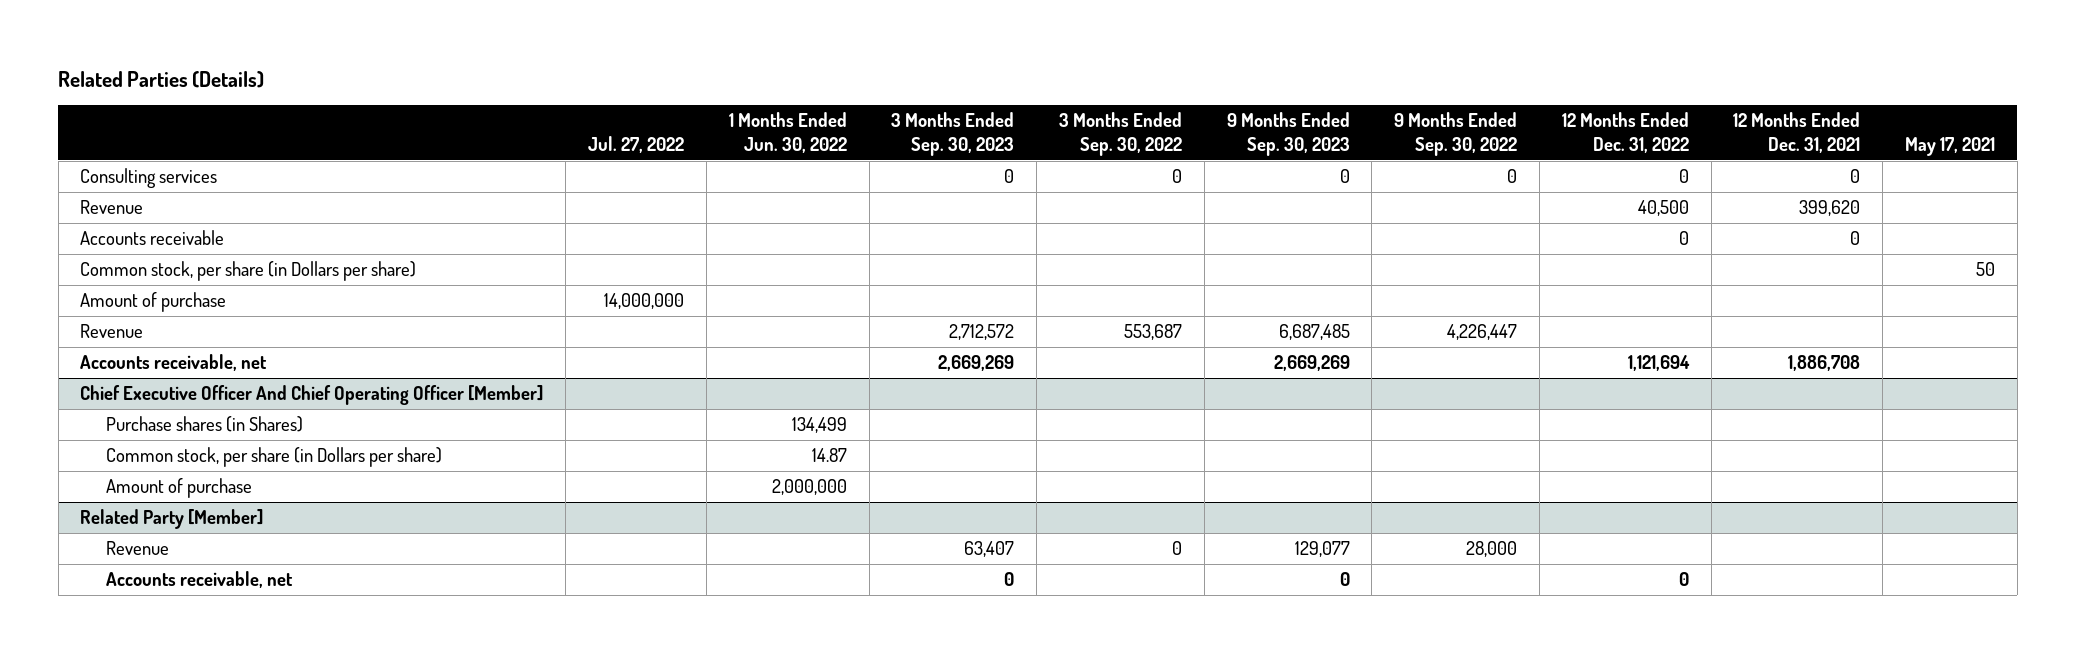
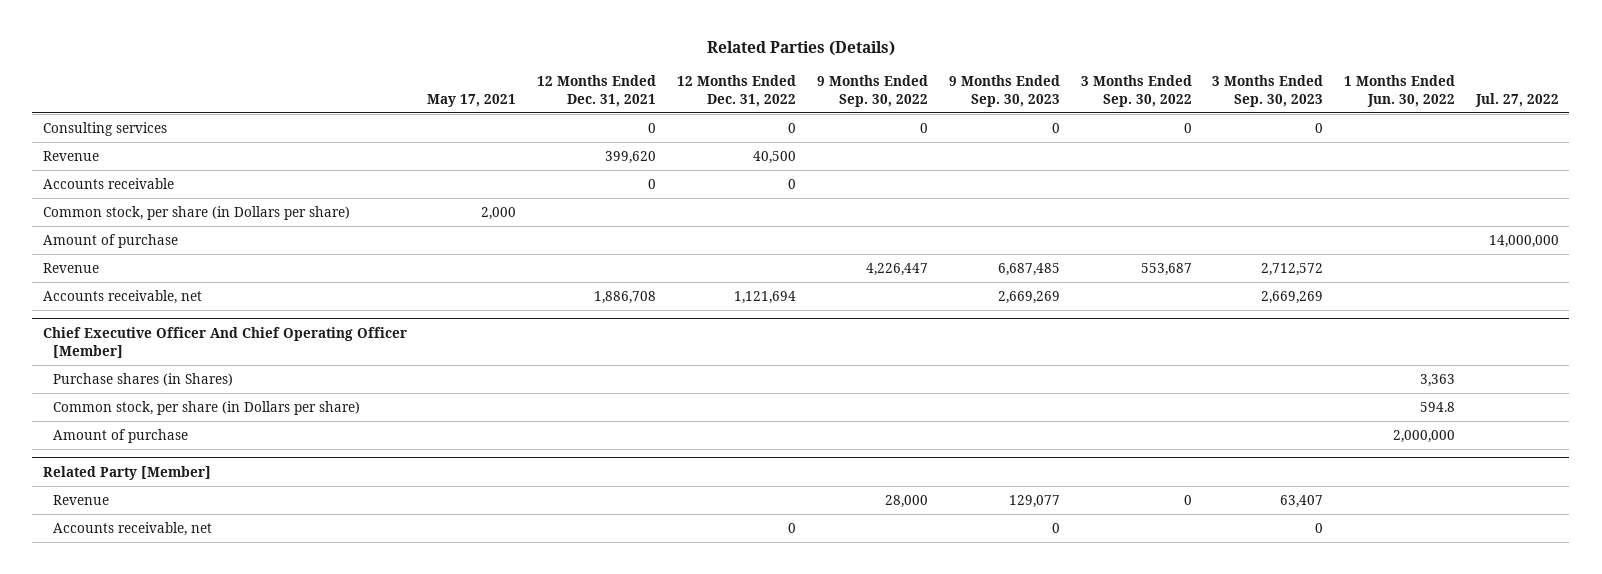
- | Jul. 27, 2022 | 1 Months Ended Jun. 30, 2022 | 3 Months Ended Sep. 30, 2023 | 3 Months Ended Sep. 30, 2022 | 9 Months Ended Sep. 30, 2023 | 9 Months Ended Sep. 30, 2022 | 12 Months Ended Dec. 31, 2022 | 12 Months Ended Dec. 31, 2021 | May 17, 2021
+ | May 17, 2021 | 12 Months Ended Dec. 31, 2021 | 12 Months Ended Dec. 31, 2022 | 9 Months Ended Sep. 30, 2022 | 9 Months Ended Sep. 30, 2023 | 3 Months Ended Sep. 30, 2022 | 3 Months Ended Sep. 30, 2023 | 1 Months Ended Jun. 30, 2022 | Jul. 27, 2022
- Common stock, per share (in Dollars per share) | | | | | | | | | 50
+ Common stock, per share (in Dollars per share) | 2,000 | | | | | | | |
@ Chief Executive Officer And Chief Operating Officer [Member]
- Purchase shares (in Shares) | | 134,499 | | | | | | |
- Common stock, per share (in Dollars per share) | | 14.87 | | | | | | |
+ Purchase shares (in Shares) | | | | | | | | 3,363 |
+ Common stock, per share (in Dollars per share) | | | | | | | | 594.8 |

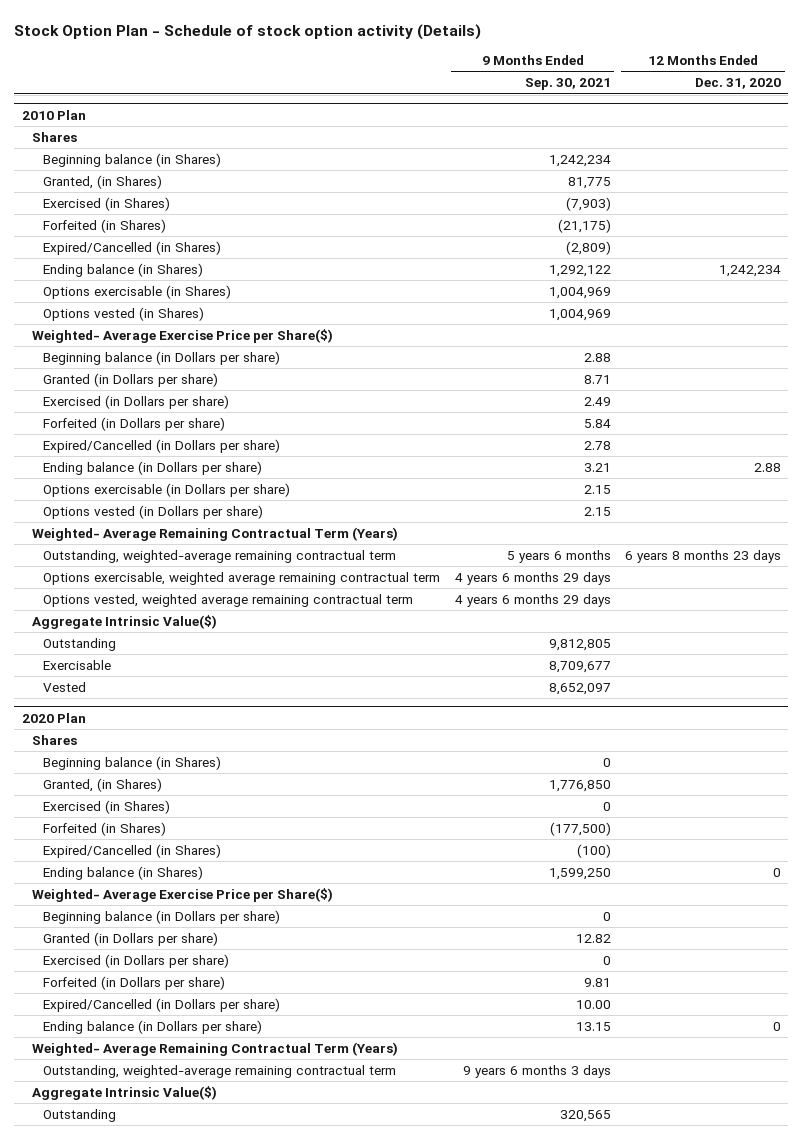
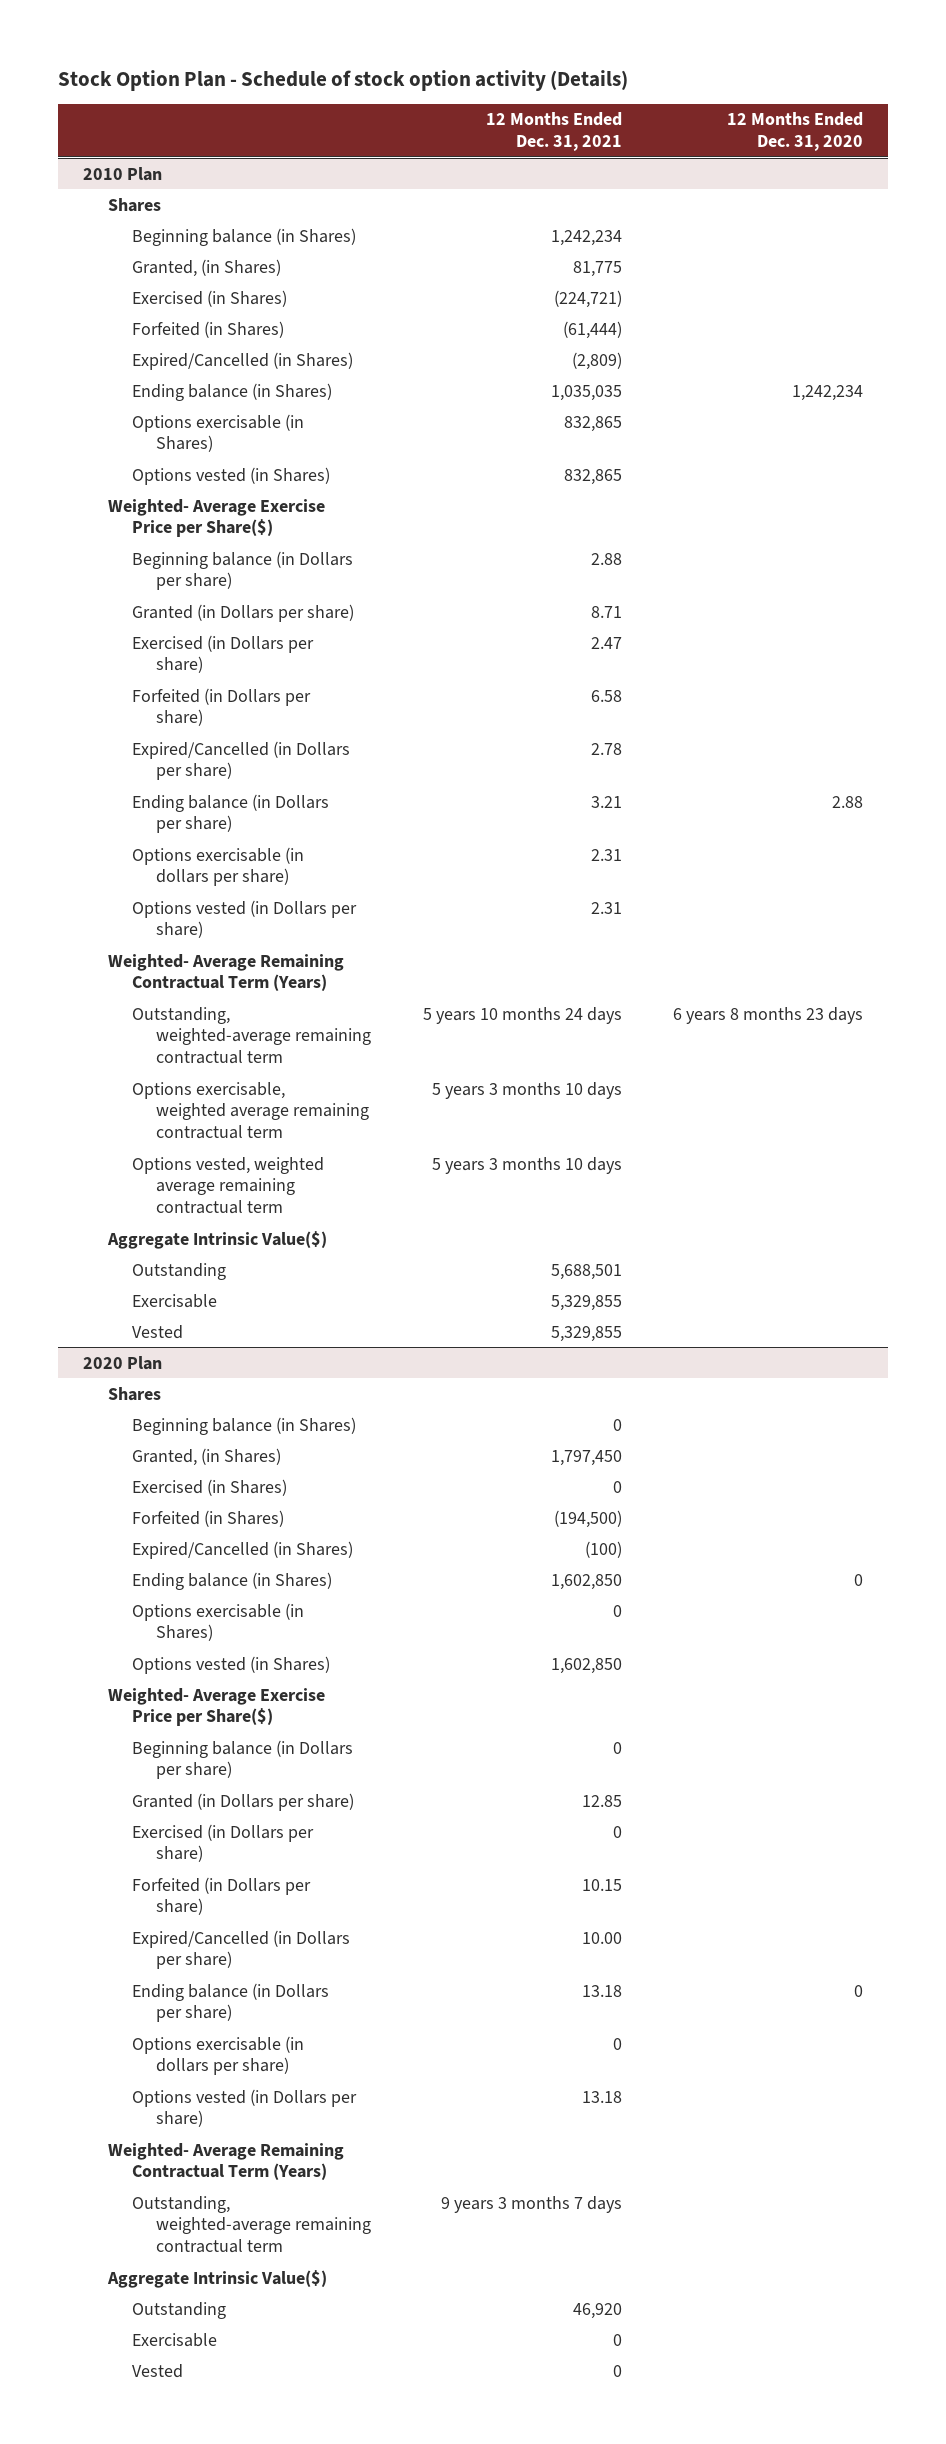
- | 9 Months Ended Sep. 30, 2021 | 12 Months Ended Dec. 31, 2020
+ | 12 Months Ended Dec. 31, 2021 | 12 Months Ended Dec. 31, 2020
@ 2010 Plan
- Options exercisable (in Dollars per share) | 2.15 |
+ Options exercisable (in dollars per share) | 2.31 |
@ 2020 Plan
+ Options exercisable (in Shares) | 0 |
+ Options vested (in Shares) | 1,602,850 |
+ Options exercisable (in dollars per share) | 0 |
+ Options vested (in Dollars per share) | 13.18 |
+ Exercisable | 0 |
+ Vested | 0 |

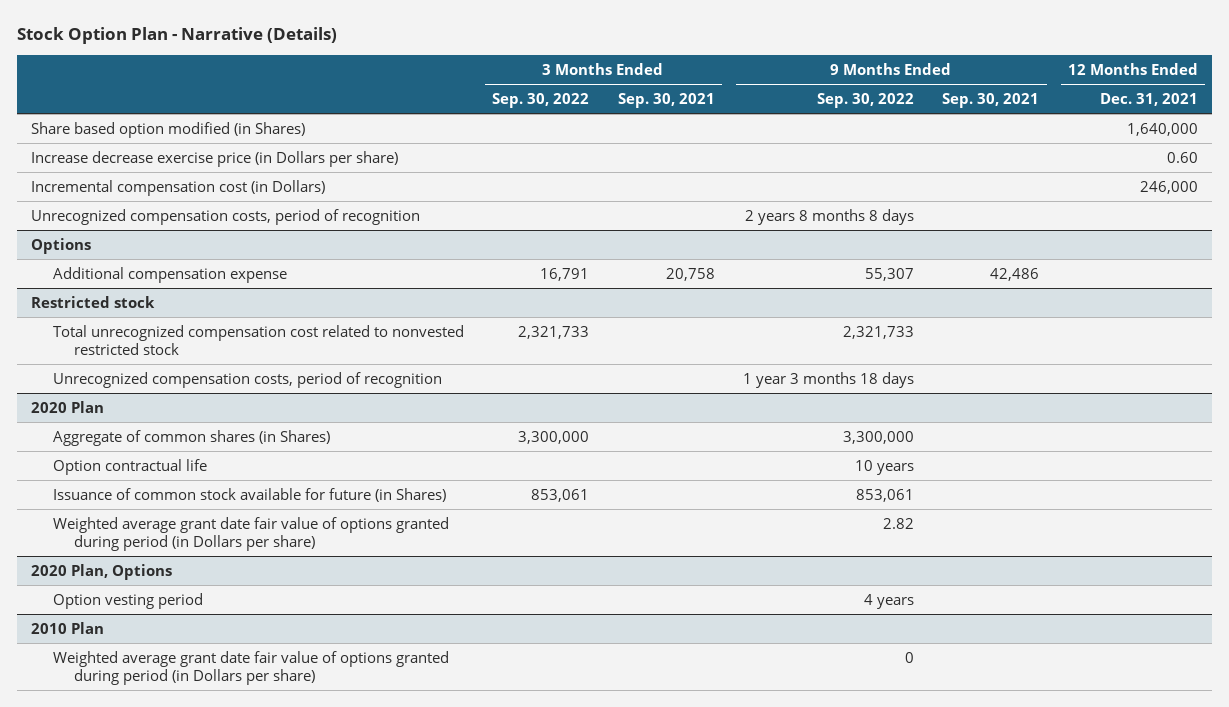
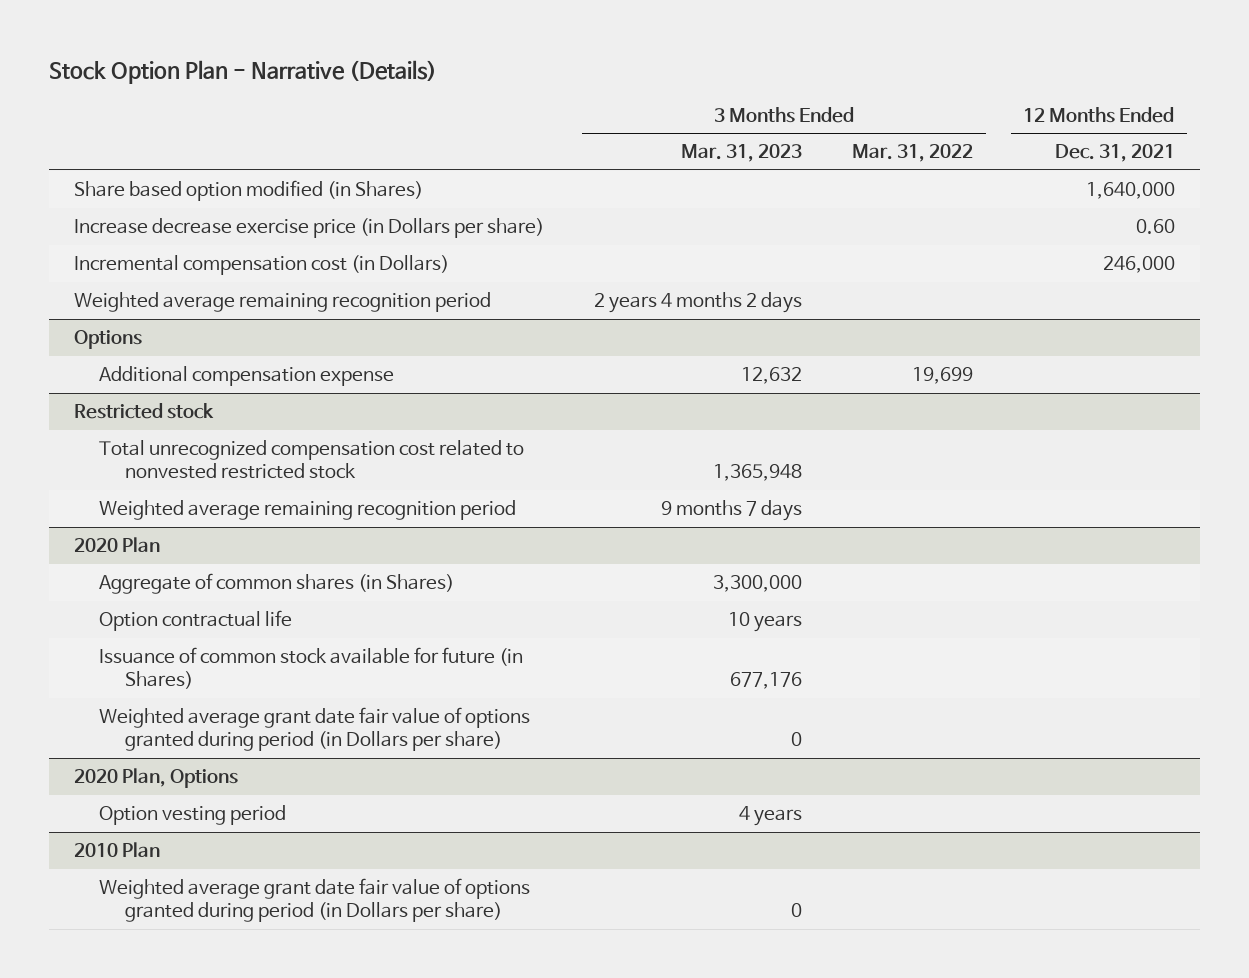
- | 3 Months Ended Sep. 30, 2022 | 3 Months Ended Sep. 30, 2021 | 9 Months Ended Sep. 30, 2022 | 9 Months Ended Sep. 30, 2021 | 12 Months Ended Dec. 31, 2021
+ | 3 Months Ended Mar. 31, 2023 | 3 Months Ended Mar. 31, 2022 | 12 Months Ended Dec. 31, 2021
- Unrecognized compensation costs, period of recognition | | | 2 years 8 months 8 days | |
+ Weighted average remaining recognition period | 2 years 4 months 2 days | |
@ Restricted stock
- Unrecognized compensation costs, period of recognition | | | 1 year 3 months 18 days | |
+ Weighted average remaining recognition period | 9 months 7 days | |

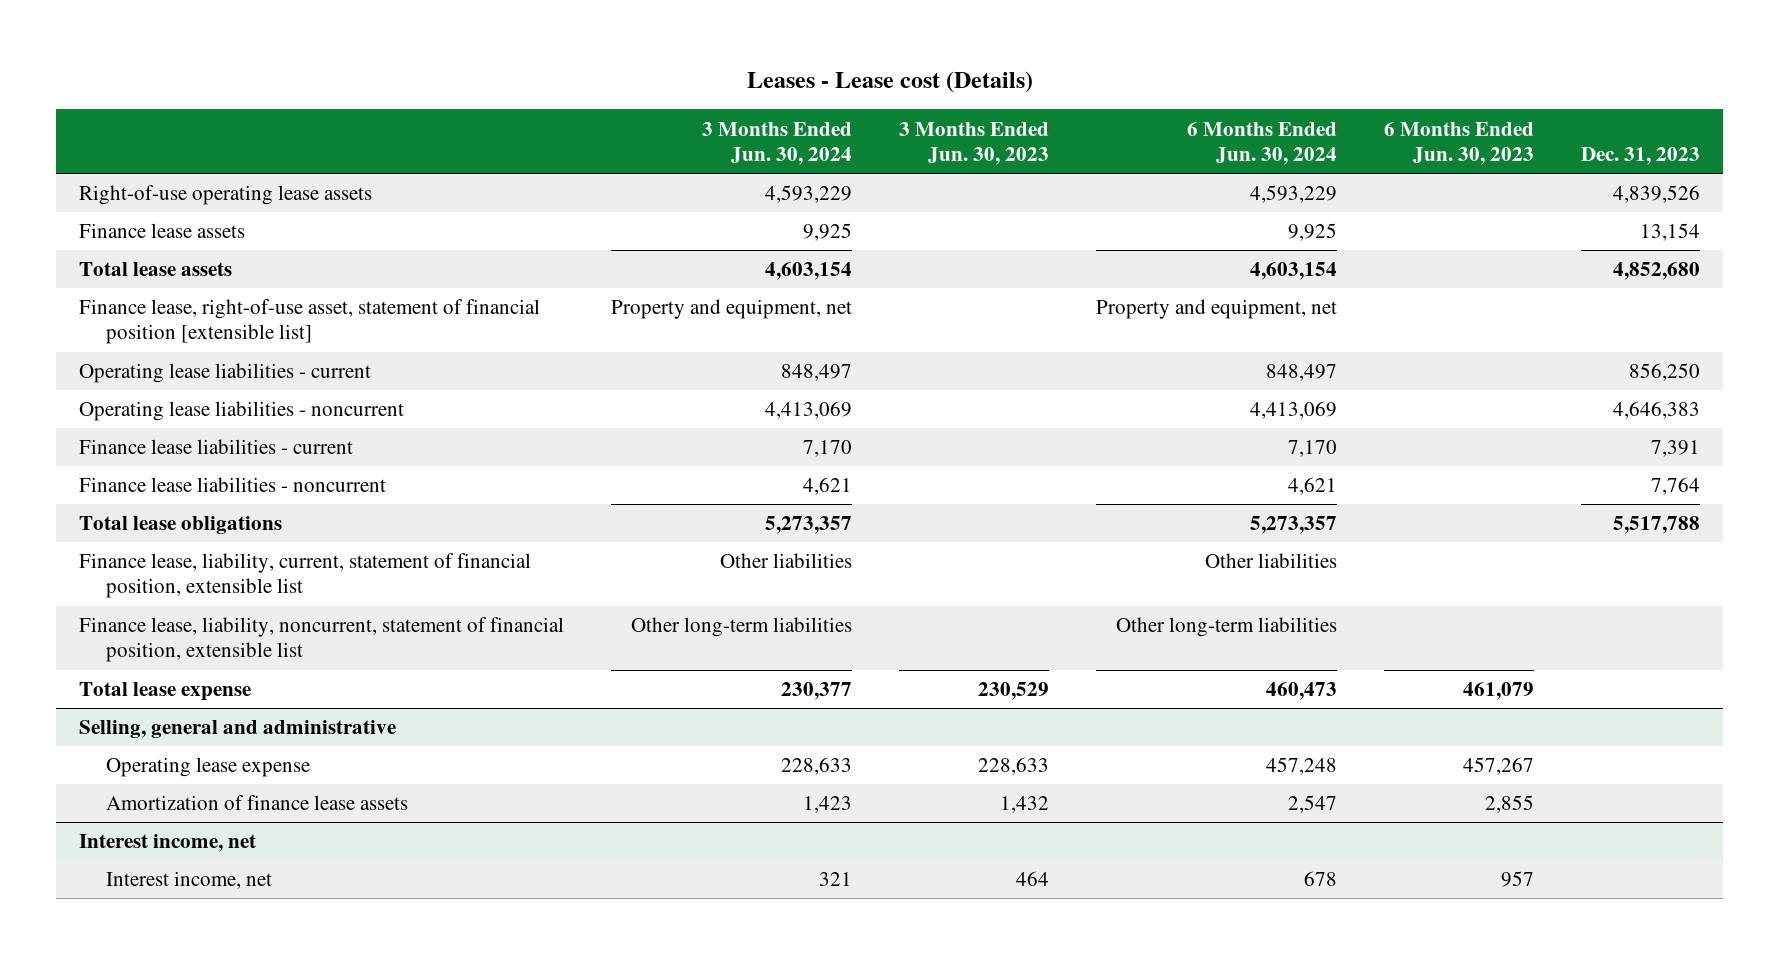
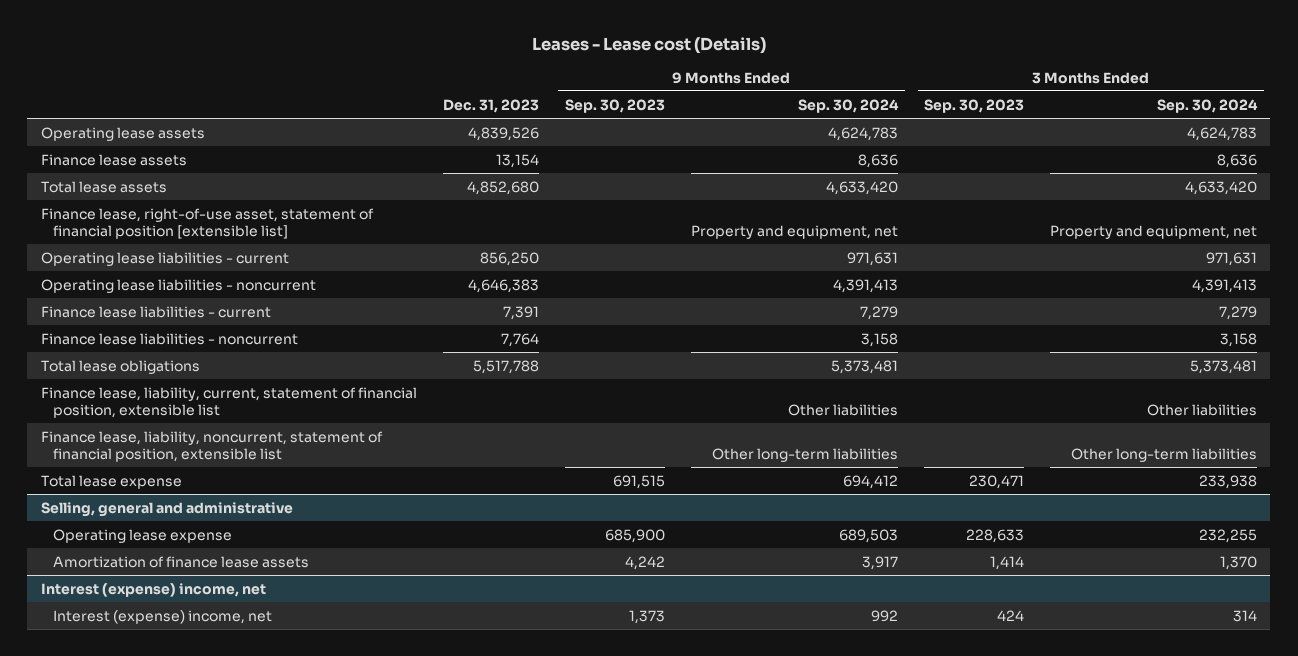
- | 3 Months Ended Jun. 30, 2024 | 3 Months Ended Jun. 30, 2023 | 6 Months Ended Jun. 30, 2024 | 6 Months Ended Jun. 30, 2023 | Dec. 31, 2023
+ | Dec. 31, 2023 | 9 Months Ended Sep. 30, 2023 | 9 Months Ended Sep. 30, 2024 | 3 Months Ended Sep. 30, 2023 | 3 Months Ended Sep. 30, 2024
- Right-of-use operating lease assets | 4,593,229 | | 4,593,229 | | 4,839,526
+ Operating lease assets | 4,839,526 | | 4,624,783 | | 4,624,783
- Interest income, net
- Interest income, net | 321 | 464 | 678 | 957 |
+ Interest (expense) income, net
+ Interest (expense) income, net | | 1,373 | 992 | 424 | 314

